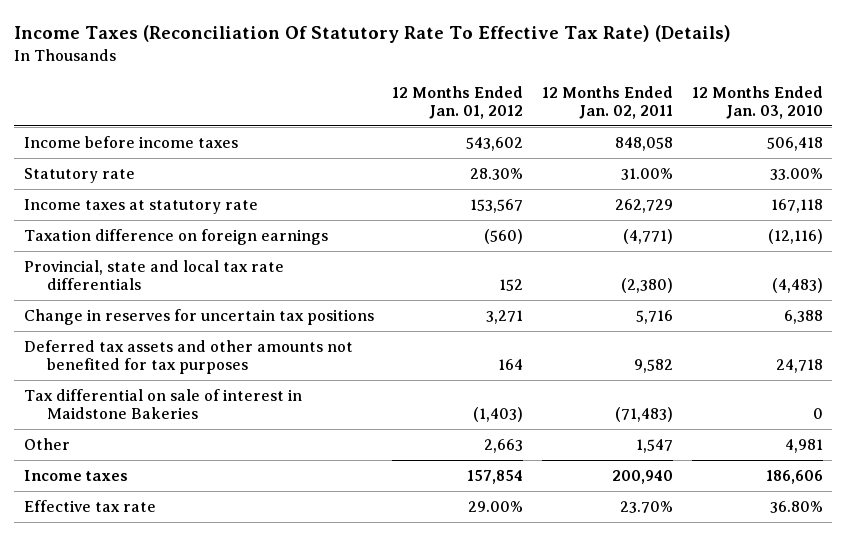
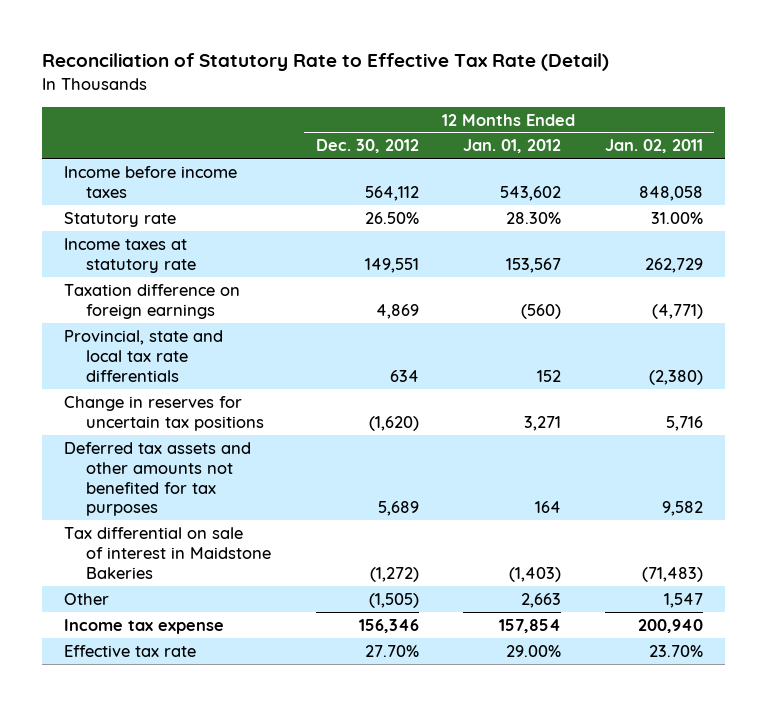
- Income Taxes (Reconciliation Of Statutory Rate To Effective Tax Rate) (Details)
+ Reconciliation of Statutory Rate to Effective Tax Rate (Detail)
- | 12 Months Ended Jan. 01, 2012 | 12 Months Ended Jan. 02, 2011 | 12 Months Ended Jan. 03, 2010
+ | 12 Months Ended Dec. 30, 2012 | 12 Months Ended Jan. 01, 2012 | 12 Months Ended Jan. 02, 2011
- Income taxes | 157,854 | 200,940 | 186,606
+ Income tax expense | 156,346 | 157,854 | 200,940

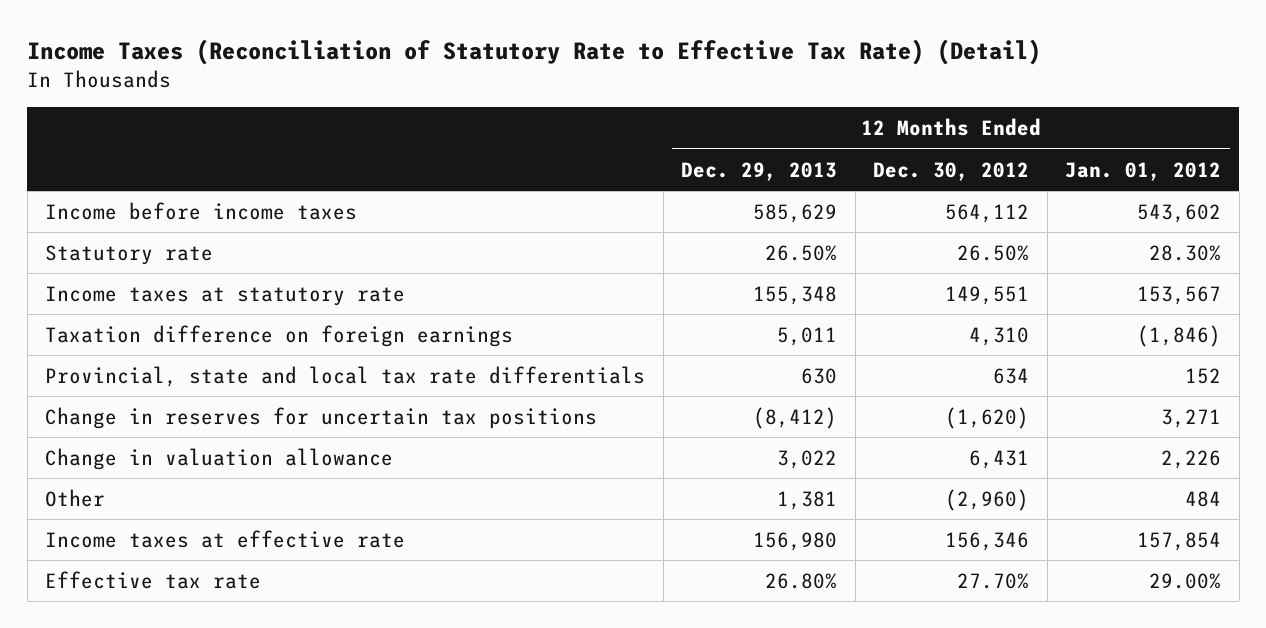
- Reconciliation of Statutory Rate to Effective Tax Rate (Detail)
+ Income Taxes (Reconciliation of Statutory Rate to Effective Tax Rate) (Detail)
- | 12 Months Ended Dec. 30, 2012 | 12 Months Ended Jan. 01, 2012 | 12 Months Ended Jan. 02, 2011
+ | 12 Months Ended Dec. 29, 2013 | 12 Months Ended Dec. 30, 2012 | 12 Months Ended Jan. 01, 2012
- Taxation difference on foreign earnings | 4,869 | (560) | (4,771)
+ Taxation difference on foreign earnings | 5,011 | 4,310 | (1,846)
- Deferred tax assets and other amounts not benefited for tax purposes | 5,689 | 164 | 9,582
- Tax differential on sale of interest in Maidstone Bakeries | (1,272) | (1,403) | (71,483)
- Other | (1,505) | 2,663 | 1,547
- Income tax expense | 156,346 | 157,854 | 200,940
+ Change in valuation allowance | 3,022 | 6,431 | 2,226
+ Other | 1,381 | (2,960) | 484
+ Income taxes at effective rate | 156,980 | 156,346 | 157,854

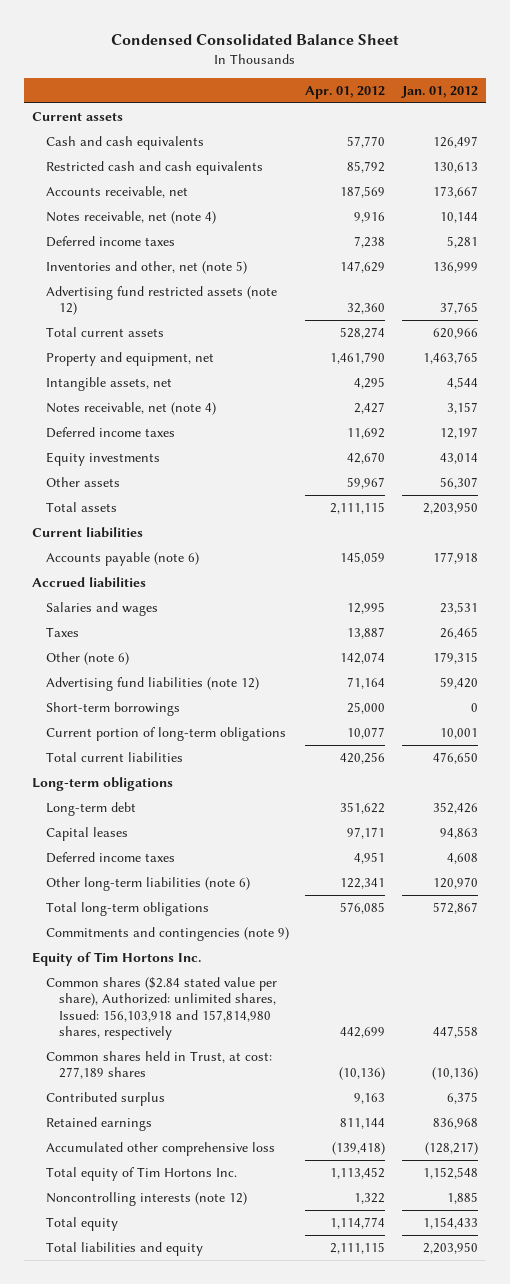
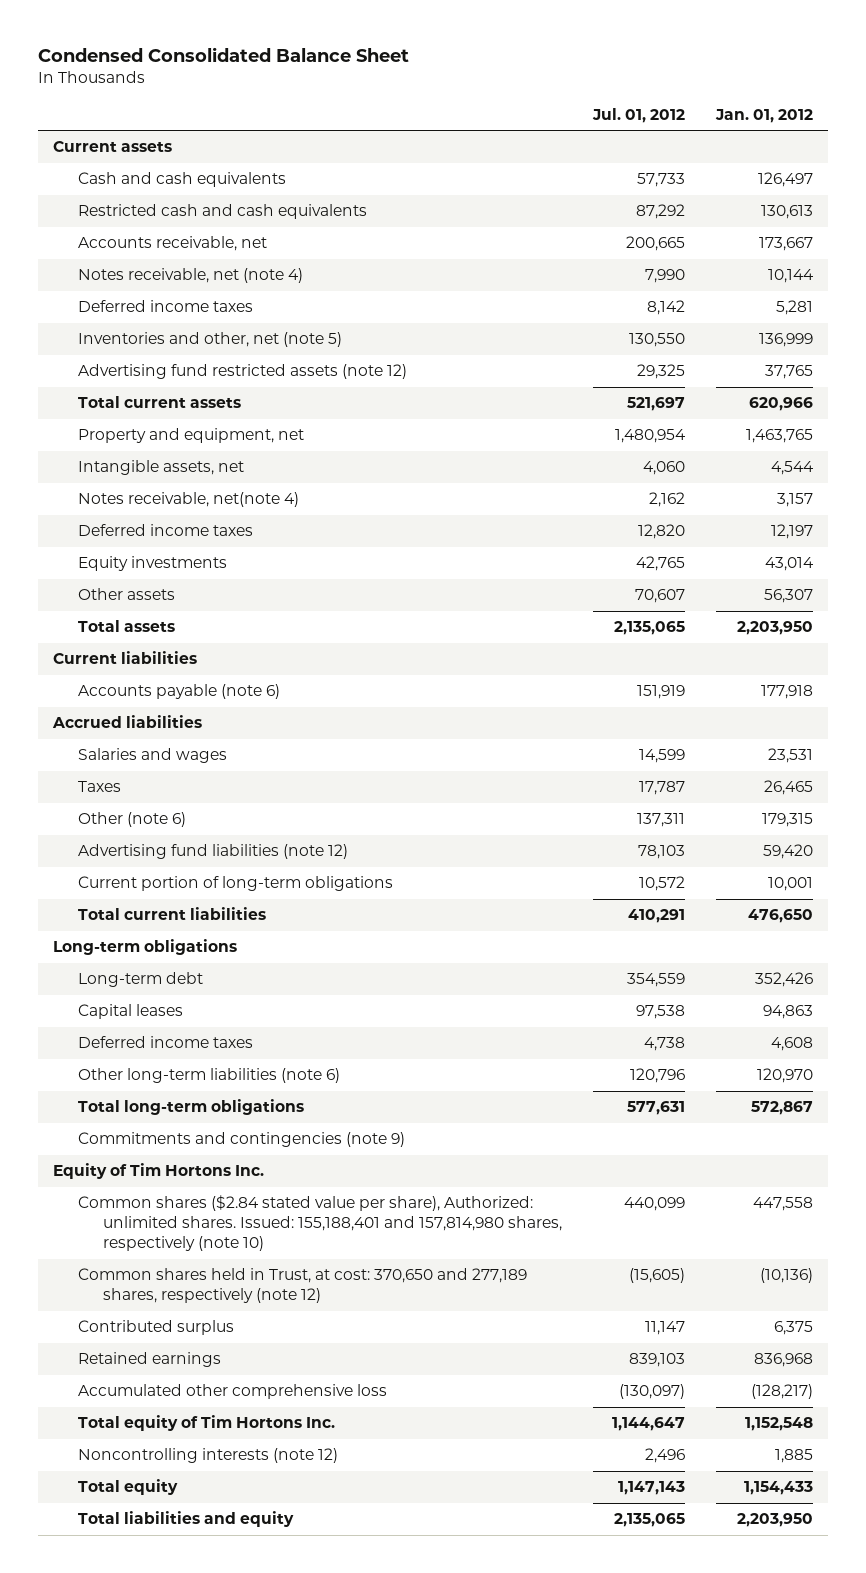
- | Apr. 01, 2012 | Jan. 01, 2012
+ | Jul. 01, 2012 | Jan. 01, 2012
- Notes receivable, net (note 4) | 2,427 | 3,157
+ Notes receivable, net(note 4) | 2,162 | 3,157
- Short-term borrowings | 25,000 | 0
- Common shares ($2.84 stated value per share), Authorized: unlimited shares, Issued: 156,103,918 and 157,814,980 shares, respectively | 442,699 | 447,558
- Common shares held in Trust, at cost: 277,189 shares | (10,136) | (10,136)
+ Common shares ($2.84 stated value per share), Authorized: unlimited shares. Issued: 155,188,401 and 157,814,980 shares, respectively (note 10) | 440,099 | 447,558
+ Common shares held in Trust, at cost: 370,650 and 277,189 shares, respectively (note 12) | (15,605) | (10,136)

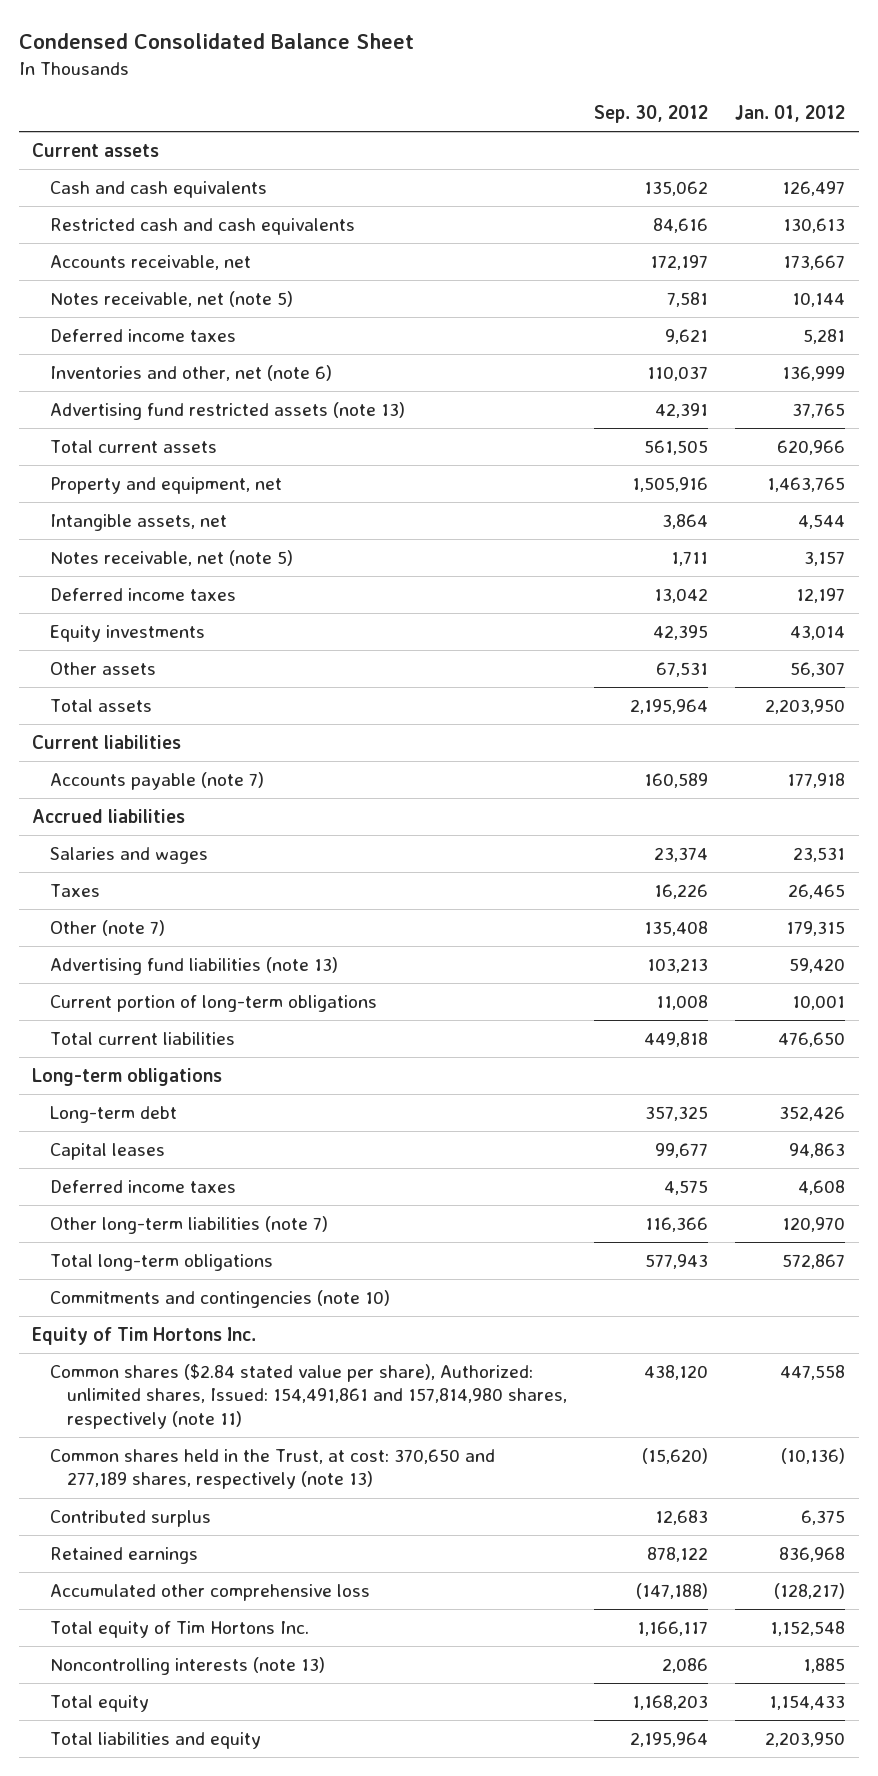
- | Jul. 01, 2012 | Jan. 01, 2012
+ | Sep. 30, 2012 | Jan. 01, 2012
- Notes receivable, net (note 4) | 7,990 | 10,144
+ Notes receivable, net (note 5) | 7,581 | 10,144
- Inventories and other, net (note 5) | 130,550 | 136,999
- Advertising fund restricted assets (note 12) | 29,325 | 37,765
+ Inventories and other, net (note 6) | 110,037 | 136,999
+ Advertising fund restricted assets (note 13) | 42,391 | 37,765
- Notes receivable, net(note 4) | 2,162 | 3,157
+ Notes receivable, net (note 5) | 1,711 | 3,157
- Accounts payable (note 6) | 151,919 | 177,918
+ Accounts payable (note 7) | 160,589 | 177,918
- Other (note 6) | 137,311 | 179,315
- Advertising fund liabilities (note 12) | 78,103 | 59,420
+ Other (note 7) | 135,408 | 179,315
+ Advertising fund liabilities (note 13) | 103,213 | 59,420
- Other long-term liabilities (note 6) | 120,796 | 120,970
+ Other long-term liabilities (note 7) | 116,366 | 120,970
- Commitments and contingencies (note 9)
+ Commitments and contingencies (note 10)
- Common shares ($2.84 stated value per share), Authorized: unlimited shares. Issued: 155,188,401 and 157,814,980 shares, respectively (note 10) | 440,099 | 447,558
- Common shares held in Trust, at cost: 370,650 and 277,189 shares, respectively (note 12) | (15,605) | (10,136)
+ Common shares ($2.84 stated value per share), Authorized: unlimited shares, Issued: 154,491,861 and 157,814,980 shares, respectively (note 11) | 438,120 | 447,558
+ Common shares held in the Trust, at cost: 370,650 and 277,189 shares, respectively (note 13) | (15,620) | (10,136)
- Noncontrolling interests (note 12) | 2,496 | 1,885
+ Noncontrolling interests (note 13) | 2,086 | 1,885

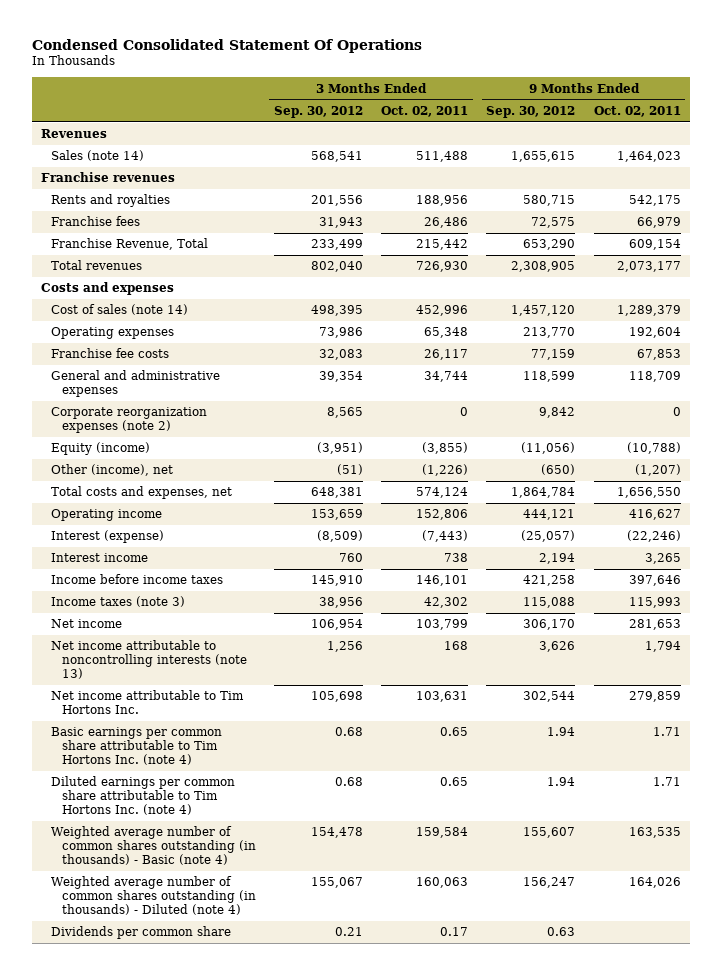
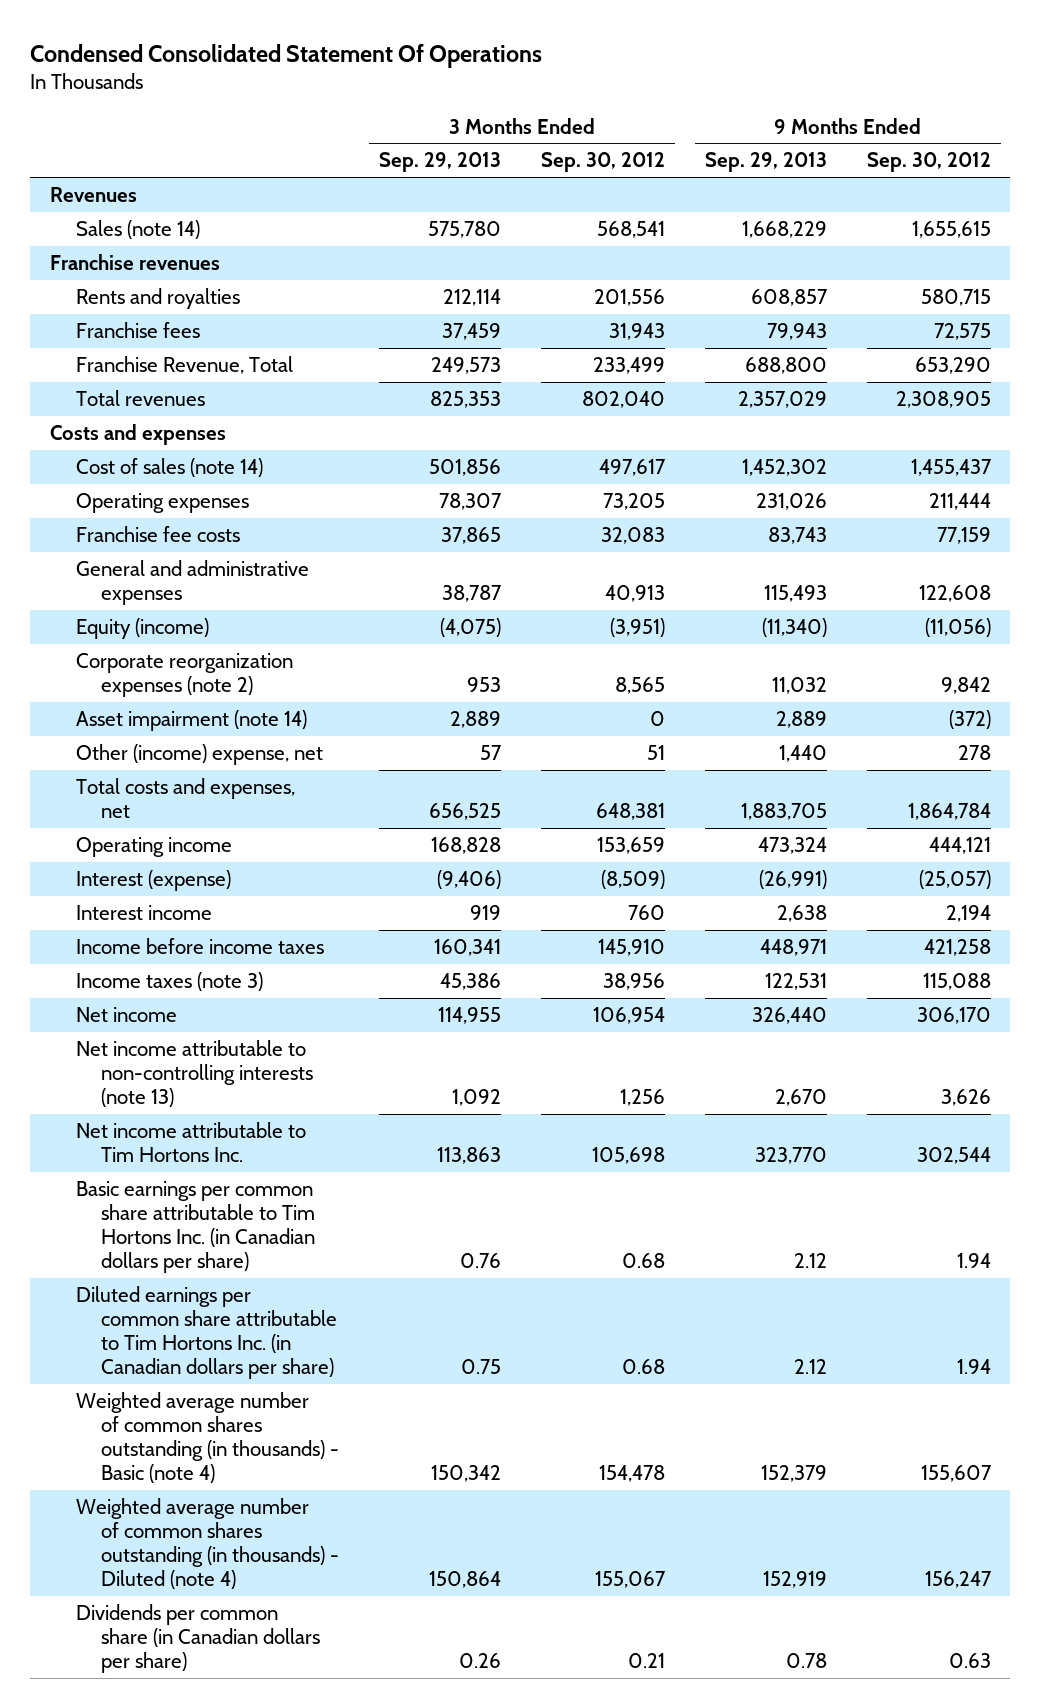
- | 3 Months Ended Sep. 30, 2012 | 3 Months Ended Oct. 02, 2011 | 9 Months Ended Sep. 30, 2012 | 9 Months Ended Oct. 02, 2011
+ | 3 Months Ended Sep. 29, 2013 | 3 Months Ended Sep. 30, 2012 | 9 Months Ended Sep. 29, 2013 | 9 Months Ended Sep. 30, 2012
- Cost of sales (note 14) | 498,395 | 452,996 | 1,457,120 | 1,289,379
- Operating expenses | 73,986 | 65,348 | 213,770 | 192,604
+ Cost of sales (note 14) | 501,856 | 497,617 | 1,452,302 | 1,455,437
+ Operating expenses | 78,307 | 73,205 | 231,026 | 211,444
- General and administrative expenses | 39,354 | 34,744 | 118,599 | 118,709
+ General and administrative expenses | 38,787 | 40,913 | 115,493 | 122,608
- Other (income), net | (51) | (1,226) | (650) | (1,207)
moved down: Corporate reorganization expenses (note 2) | 953 | 8,565 | 11,032 | 9,842
+ Asset impairment (note 14) | 2,889 | 0 | 2,889 | (372)
+ Other (income) expense, net | 57 | 51 | 1,440 | 278
- Net income attributable to noncontrolling interests (note 13) | 1,256 | 168 | 3,626 | 1,794
+ Net income attributable to non-controlling interests (note 13) | 1,092 | 1,256 | 2,670 | 3,626
- Basic earnings per common share attributable to Tim Hortons Inc. (note 4) | 0.68 | 0.65 | 1.94 | 1.71
- Diluted earnings per common share attributable to Tim Hortons Inc. (note 4) | 0.68 | 0.65 | 1.94 | 1.71
+ Basic earnings per common share attributable to Tim Hortons Inc. (in Canadian dollars per share) | 0.76 | 0.68 | 2.12 | 1.94
+ Diluted earnings per common share attributable to Tim Hortons Inc. (in Canadian dollars per share) | 0.75 | 0.68 | 2.12 | 1.94
- Dividends per common share | 0.21 | 0.17 | 0.63 |
+ Dividends per common share (in Canadian dollars per share) | 0.26 | 0.21 | 0.78 | 0.63

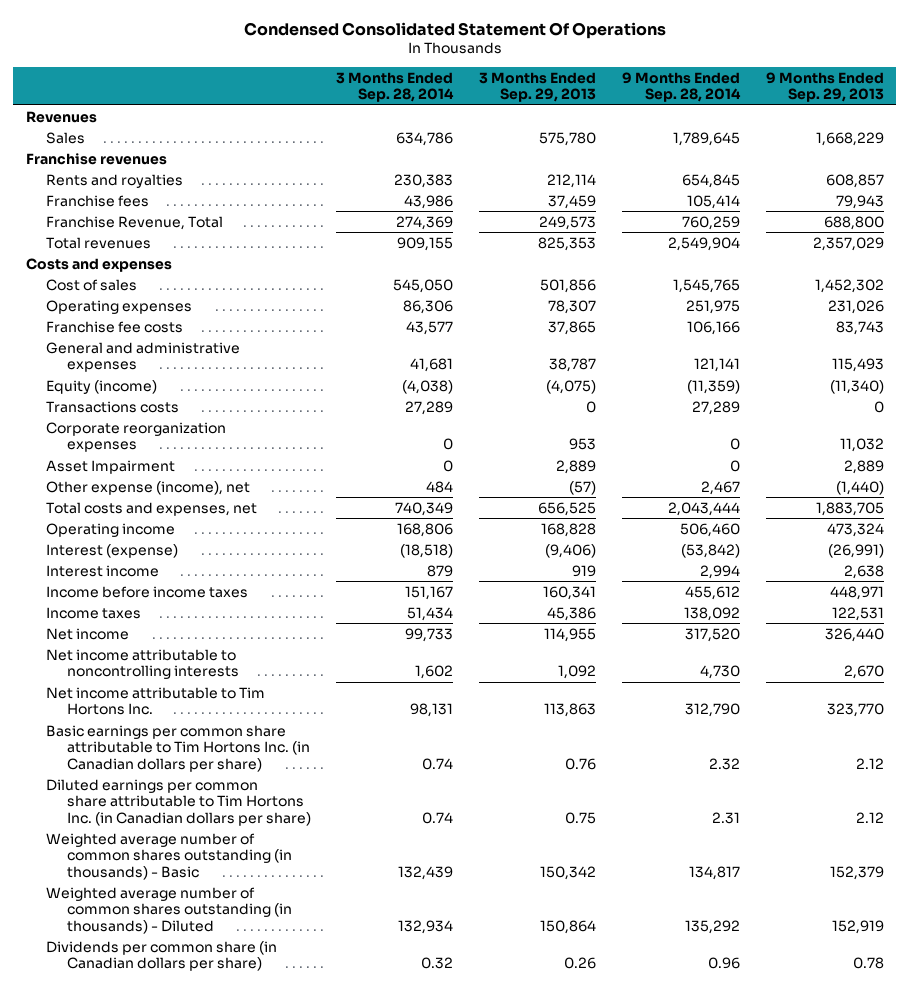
- | 3 Months Ended Sep. 29, 2013 | 3 Months Ended Sep. 30, 2012 | 9 Months Ended Sep. 29, 2013 | 9 Months Ended Sep. 30, 2012
+ | 3 Months Ended Sep. 28, 2014 | 3 Months Ended Sep. 29, 2013 | 9 Months Ended Sep. 28, 2014 | 9 Months Ended Sep. 29, 2013
- Sales (note 14) | 575,780 | 568,541 | 1,668,229 | 1,655,615
+ Sales | 634,786 | 575,780 | 1,789,645 | 1,668,229
- Cost of sales (note 14) | 501,856 | 497,617 | 1,452,302 | 1,455,437
+ Cost of sales | 545,050 | 501,856 | 1,545,765 | 1,452,302
- Corporate reorganization expenses (note 2) | 953 | 8,565 | 11,032 | 9,842
- Asset impairment (note 14) | 2,889 | 0 | 2,889 | (372)
- Other (income) expense, net | 57 | 51 | 1,440 | 278
+ Transactions costs | 27,289 | 0 | 27,289 | 0
+ Corporate reorganization expenses | 0 | 953 | 0 | 11,032
+ Asset Impairment | 0 | 2,889 | 0 | 2,889
+ Other expense (income), net | 484 | (57) | 2,467 | (1,440)
- Income taxes (note 3) | 45,386 | 38,956 | 122,531 | 115,088
+ Income taxes | 51,434 | 45,386 | 138,092 | 122,531
- Net income attributable to non-controlling interests (note 13) | 1,092 | 1,256 | 2,670 | 3,626
+ Net income attributable to noncontrolling interests | 1,602 | 1,092 | 4,730 | 2,670
- Weighted average number of common shares outstanding (in thousands) - Basic (note 4) | 150,342 | 154,478 | 152,379 | 155,607
- Weighted average number of common shares outstanding (in thousands) - Diluted (note 4) | 150,864 | 155,067 | 152,919 | 156,247
+ Weighted average number of common shares outstanding (in thousands) - Basic | 132,439 | 150,342 | 134,817 | 152,379
+ Weighted average number of common shares outstanding (in thousands) - Diluted | 132,934 | 150,864 | 135,292 | 152,919

